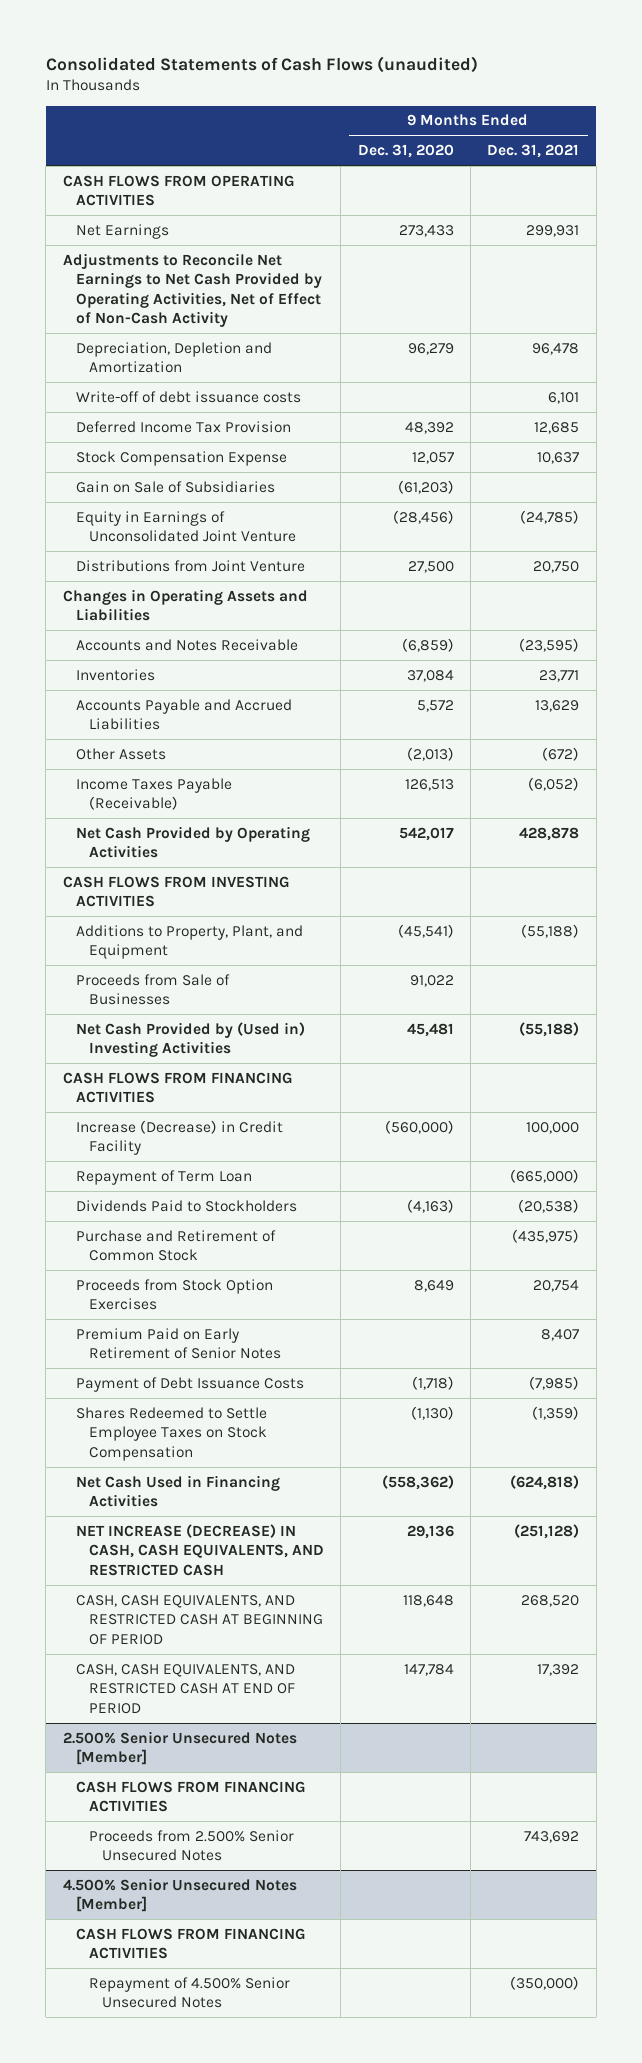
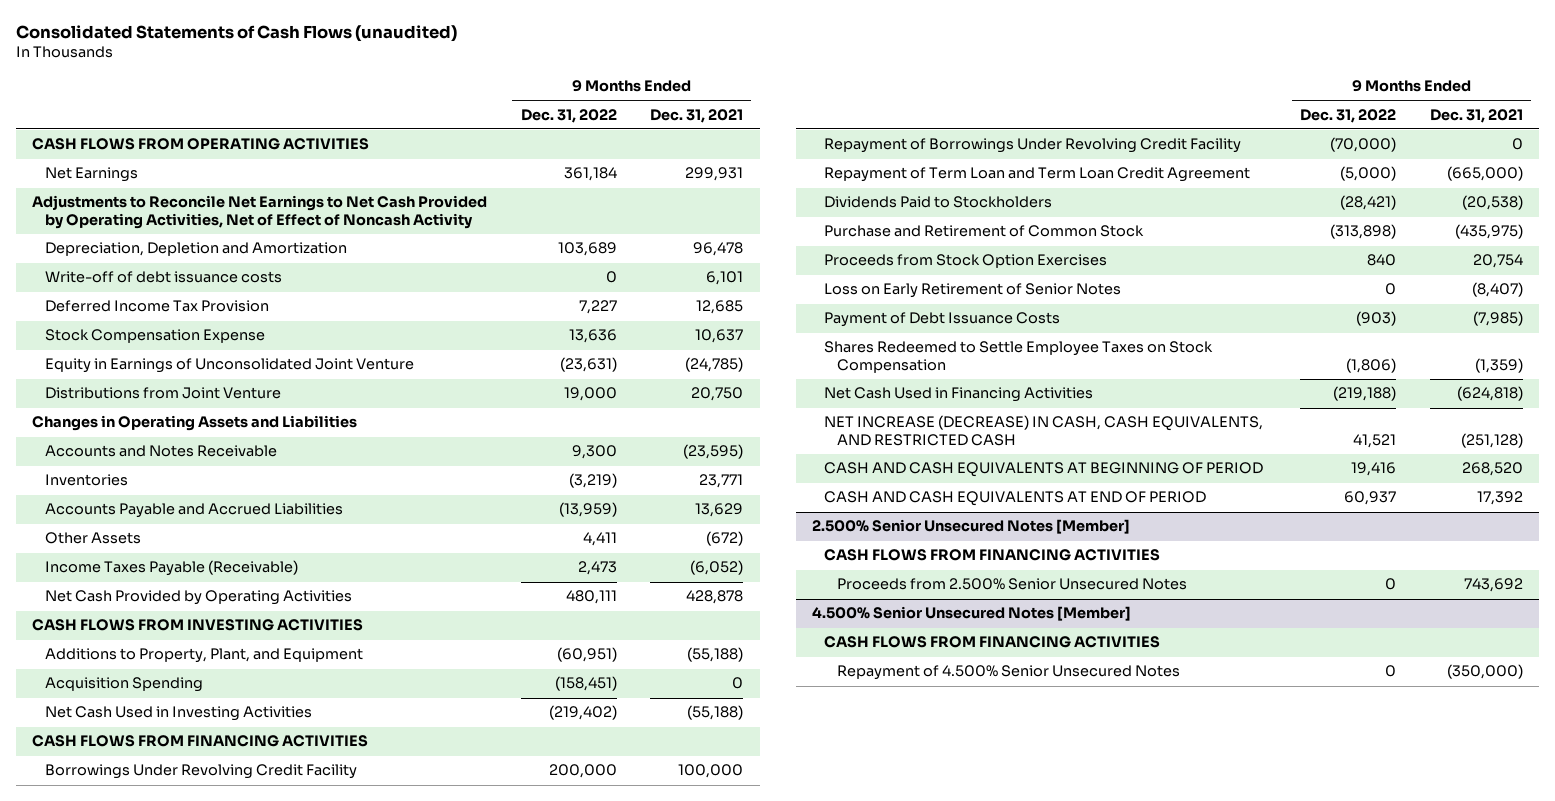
- | 9 Months Ended Dec. 31, 2020 | 9 Months Ended Dec. 31, 2021
+ | 9 Months Ended Dec. 31, 2022 | 9 Months Ended Dec. 31, 2021
- Adjustments to Reconcile Net Earnings to Net Cash Provided by Operating Activities, Net of Effect of Non-Cash Activity
+ Adjustments to Reconcile Net Earnings to Net Cash Provided by Operating Activities, Net of Effect of Noncash Activity
- Gain on Sale of Subsidiaries | (61,203) |
- Proceeds from Sale of Businesses | 91,022 |
- Net Cash Provided by (Used in) Investing Activities | 45,481 | (55,188)
+ Acquisition Spending | (158,451) | 0
+ Net Cash Used in Investing Activities | (219,402) | (55,188)
- Increase (Decrease) in Credit Facility | (560,000) | 100,000
- Repayment of Term Loan | | (665,000)
+ Borrowings Under Revolving Credit Facility | 200,000 | 100,000
+ Repayment of Borrowings Under Revolving Credit Facility | (70,000) | 0
+ Repayment of Term Loan and Term Loan Credit Agreement | (5,000) | (665,000)
- Premium Paid on Early Retirement of Senior Notes | | 8,407
+ Loss on Early Retirement of Senior Notes | 0 | (8,407)
- CASH, CASH EQUIVALENTS, AND RESTRICTED CASH AT BEGINNING OF PERIOD | 118,648 | 268,520
- CASH, CASH EQUIVALENTS, AND RESTRICTED CASH AT END OF PERIOD | 147,784 | 17,392
+ CASH AND CASH EQUIVALENTS AT BEGINNING OF PERIOD | 19,416 | 268,520
+ CASH AND CASH EQUIVALENTS AT END OF PERIOD | 60,937 | 17,392

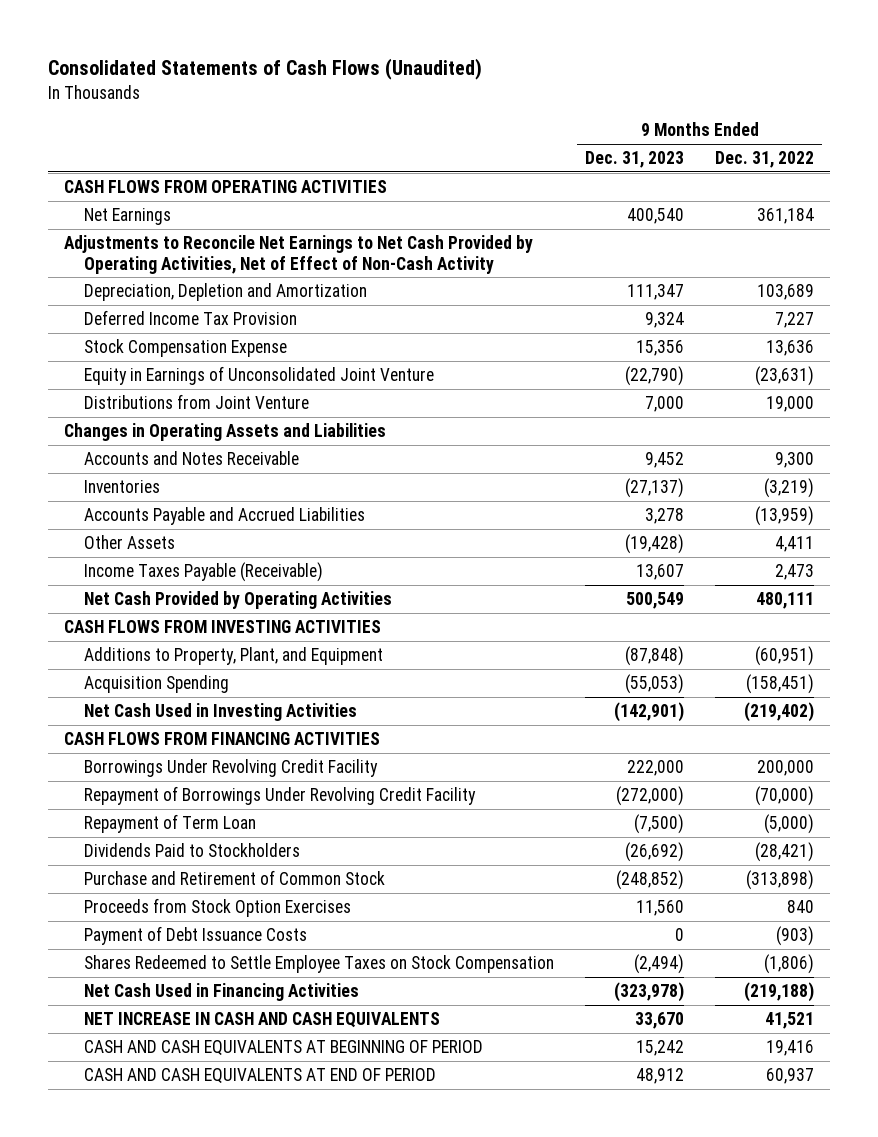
- Consolidated Statements of Cash Flows (unaudited)
+ Consolidated Statements of Cash Flows (Unaudited)
- | 9 Months Ended Dec. 31, 2022 | 9 Months Ended Dec. 31, 2021
+ | 9 Months Ended Dec. 31, 2023 | 9 Months Ended Dec. 31, 2022
- Adjustments to Reconcile Net Earnings to Net Cash Provided by Operating Activities, Net of Effect of Noncash Activity
+ Adjustments to Reconcile Net Earnings to Net Cash Provided by Operating Activities, Net of Effect of Non-Cash Activity
- Write-off of debt issuance costs | 0 | 6,101
- Repayment of Term Loan and Term Loan Credit Agreement | (5,000) | (665,000)
+ Repayment of Term Loan | (7,500) | (5,000)
- Loss on Early Retirement of Senior Notes | 0 | (8,407)
- NET INCREASE (DECREASE) IN CASH, CASH EQUIVALENTS, AND RESTRICTED CASH | 41,521 | (251,128)
+ NET INCREASE IN CASH AND CASH EQUIVALENTS | 33,670 | 41,521
- 2.500% Senior Unsecured Notes [Member]
- CASH FLOWS FROM FINANCING ACTIVITIES
- Proceeds from 2.500% Senior Unsecured Notes | 0 | 743,692
- 4.500% Senior Unsecured Notes [Member]
- CASH FLOWS FROM FINANCING ACTIVITIES
- Repayment of 4.500% Senior Unsecured Notes | 0 | (350,000)

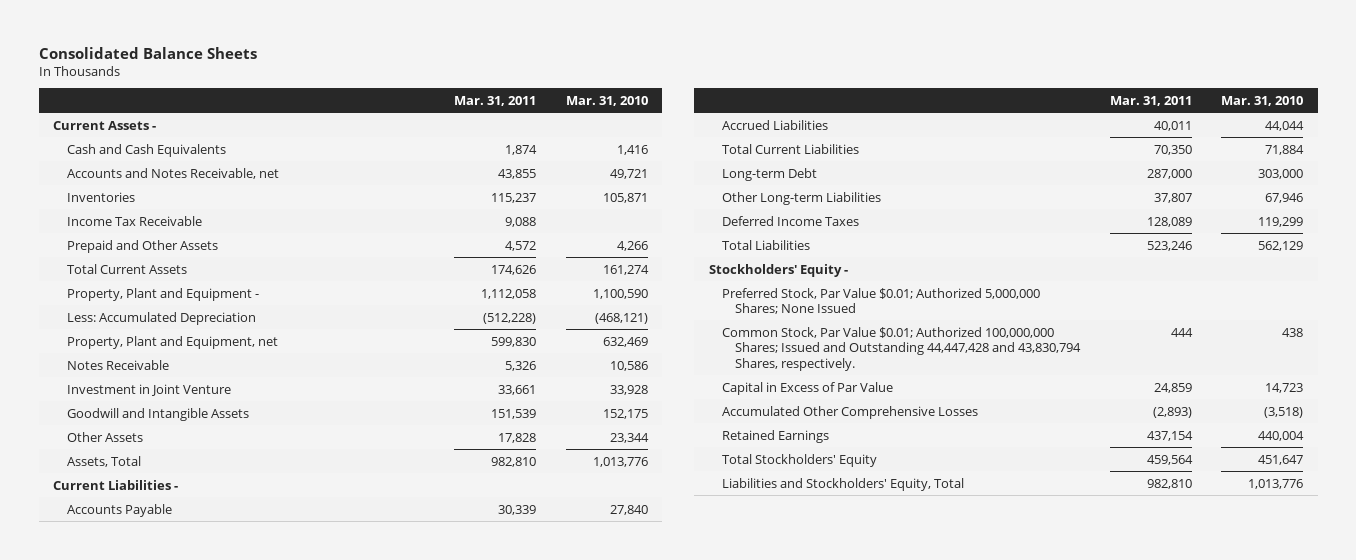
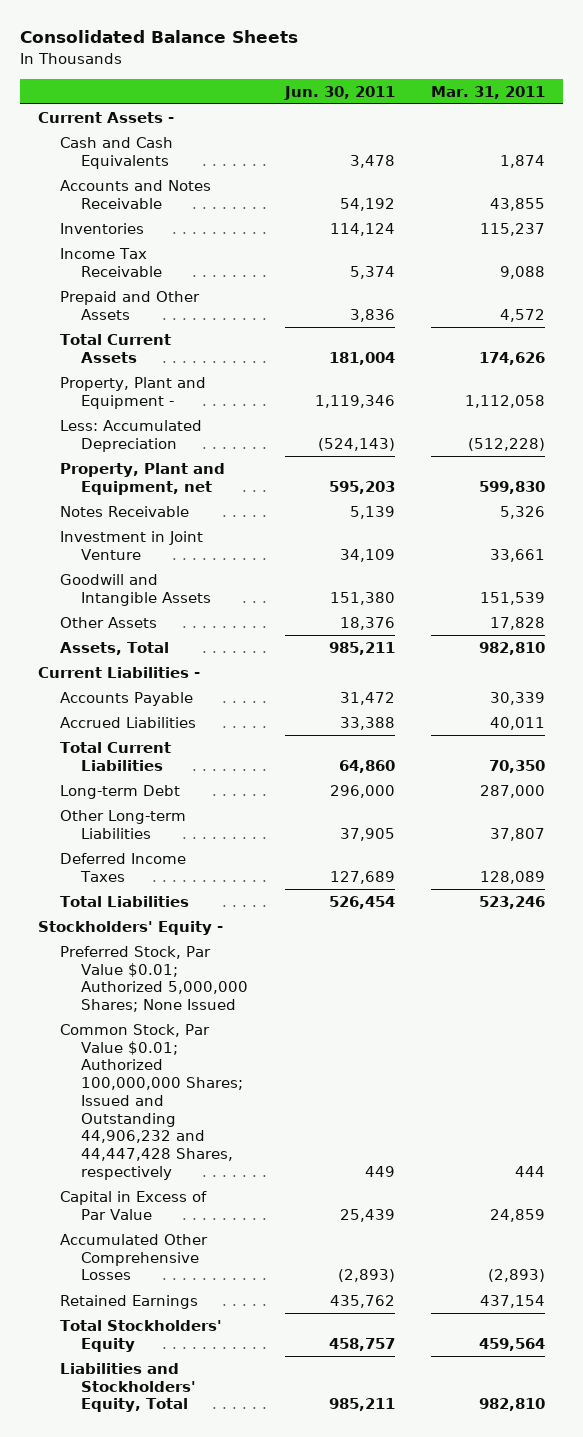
- | Mar. 31, 2011 | Mar. 31, 2010
+ | Jun. 30, 2011 | Mar. 31, 2011
- Accounts and Notes Receivable, net | 43,855 | 49,721
+ Accounts and Notes Receivable | 54,192 | 43,855
- Common Stock, Par Value $0.01; Authorized 100,000,000 Shares; Issued and Outstanding 44,447,428 and 43,830,794 Shares, respectively. | 444 | 438
+ Common Stock, Par Value $0.01; Authorized 100,000,000 Shares; Issued and Outstanding 44,906,232 and 44,447,428 Shares, respectively | 449 | 444

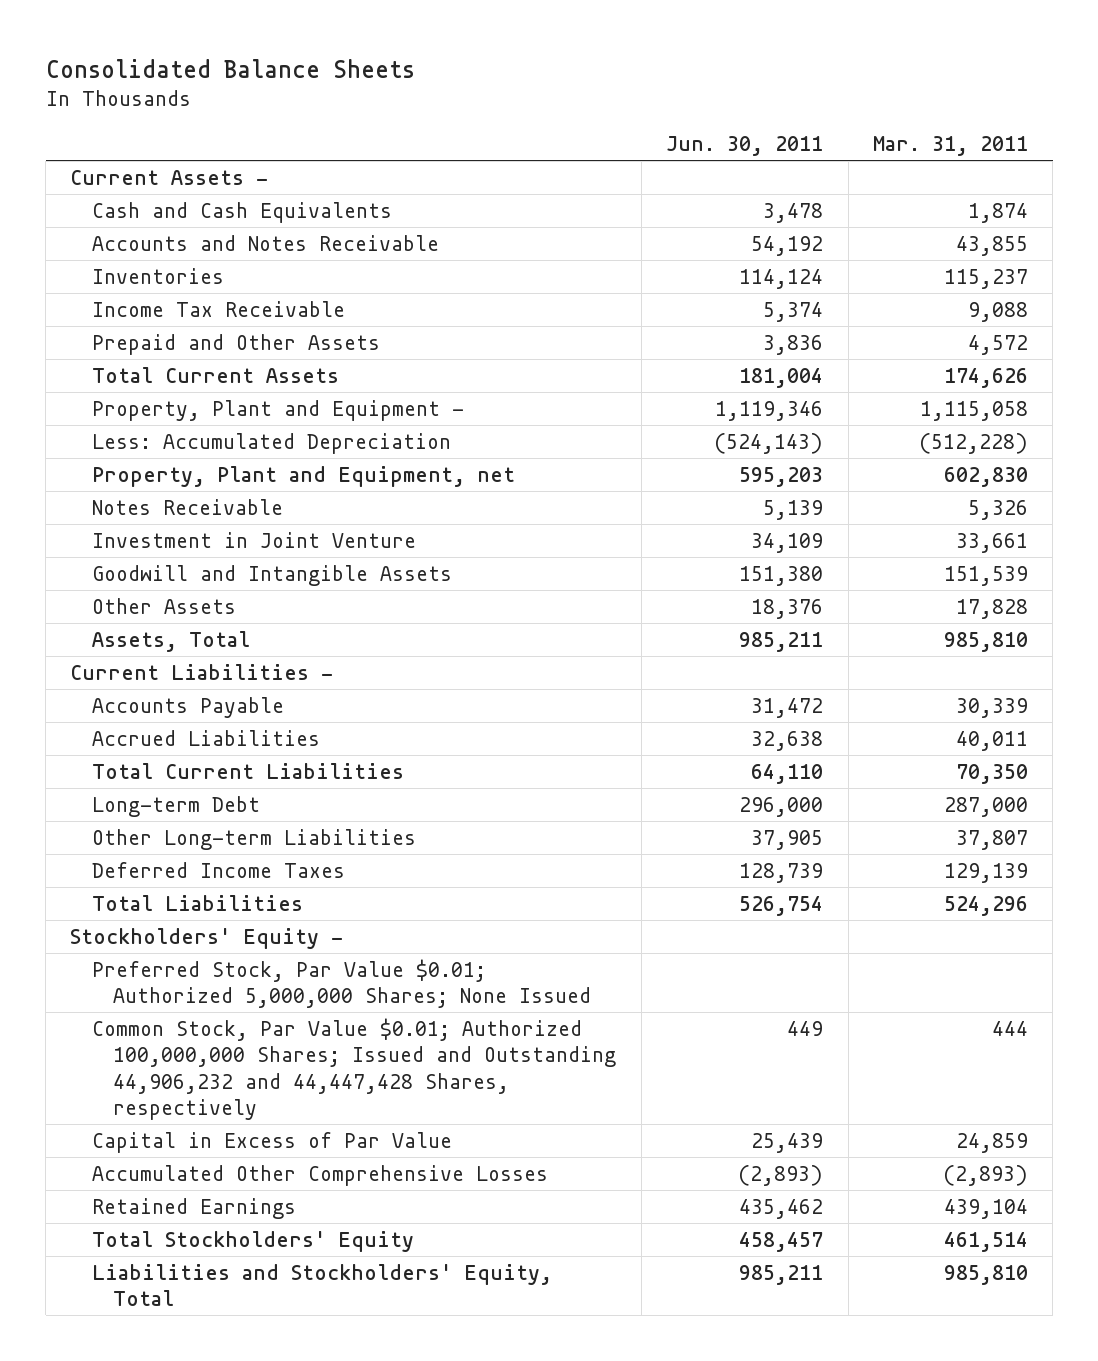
- Property, Plant and Equipment - | 1,119,346 | 1,112,058
+ Property, Plant and Equipment - | 1,119,346 | 1,115,058
- Property, Plant and Equipment, net | 595,203 | 599,830
+ Property, Plant and Equipment, net | 595,203 | 602,830
- Assets, Total | 985,211 | 982,810
+ Assets, Total | 985,211 | 985,810
- Accrued Liabilities | 33,388 | 40,011
- Total Current Liabilities | 64,860 | 70,350
+ Accrued Liabilities | 32,638 | 40,011
+ Total Current Liabilities | 64,110 | 70,350
- Deferred Income Taxes | 127,689 | 128,089
- Total Liabilities | 526,454 | 523,246
+ Deferred Income Taxes | 128,739 | 129,139
+ Total Liabilities | 526,754 | 524,296
- Retained Earnings | 435,762 | 437,154
- Total Stockholders' Equity | 458,757 | 459,564
- Liabilities and Stockholders' Equity, Total | 985,211 | 982,810
+ Retained Earnings | 435,462 | 439,104
+ Total Stockholders' Equity | 458,457 | 461,514
+ Liabilities and Stockholders' Equity, Total | 985,211 | 985,810

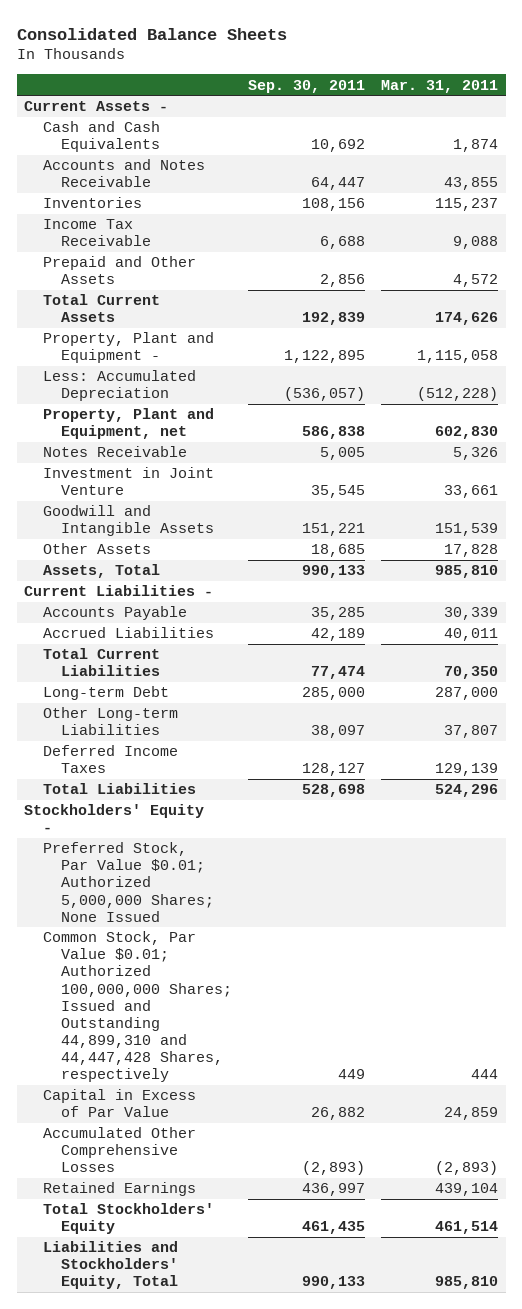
- | Jun. 30, 2011 | Mar. 31, 2011
+ | Sep. 30, 2011 | Mar. 31, 2011
- Common Stock, Par Value $0.01; Authorized 100,000,000 Shares; Issued and Outstanding 44,906,232 and 44,447,428 Shares, respectively | 449 | 444
+ Common Stock, Par Value $0.01; Authorized 100,000,000 Shares; Issued and Outstanding 44,899,310 and 44,447,428 Shares, respectively | 449 | 444

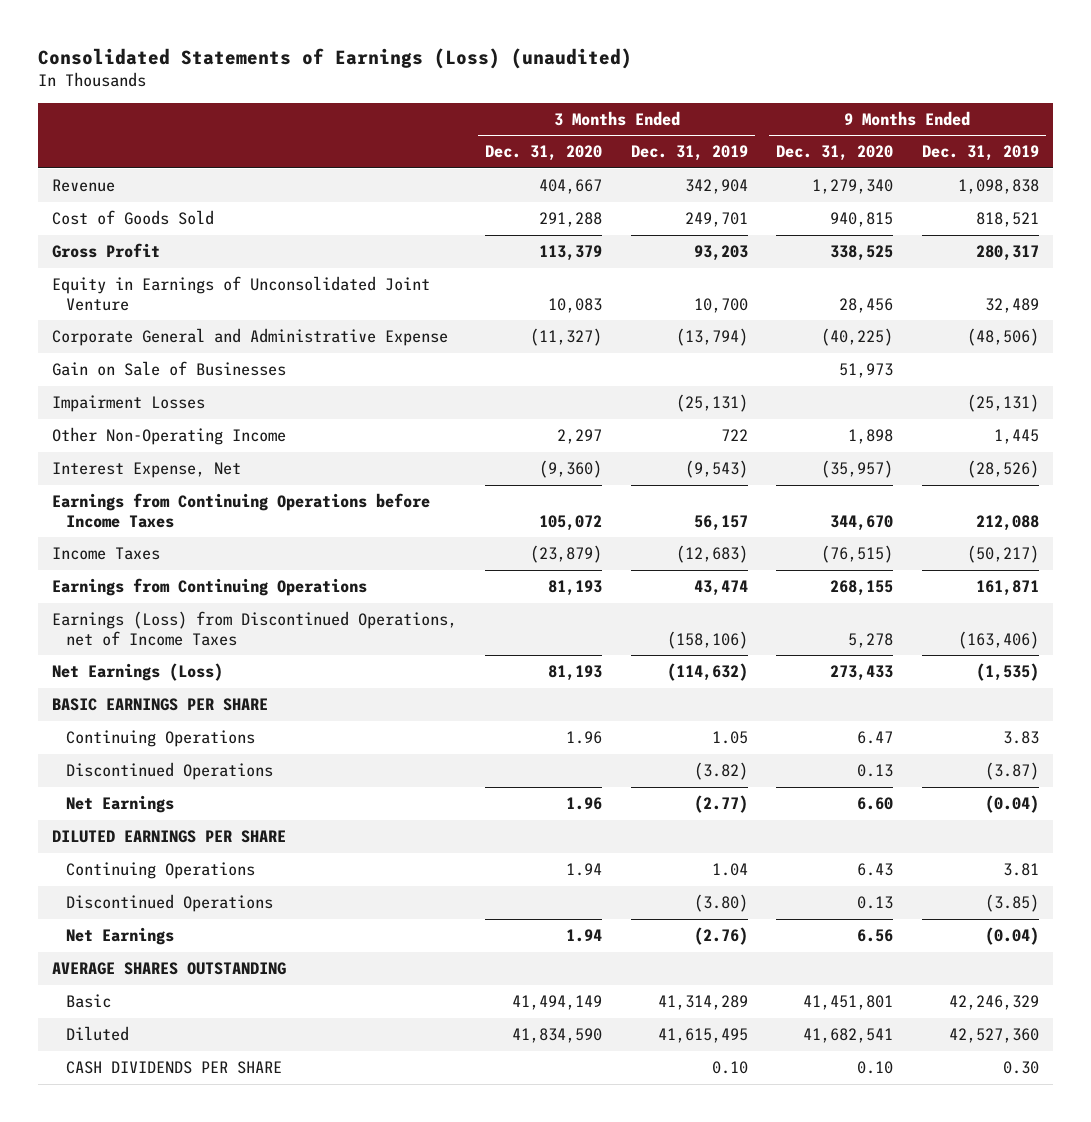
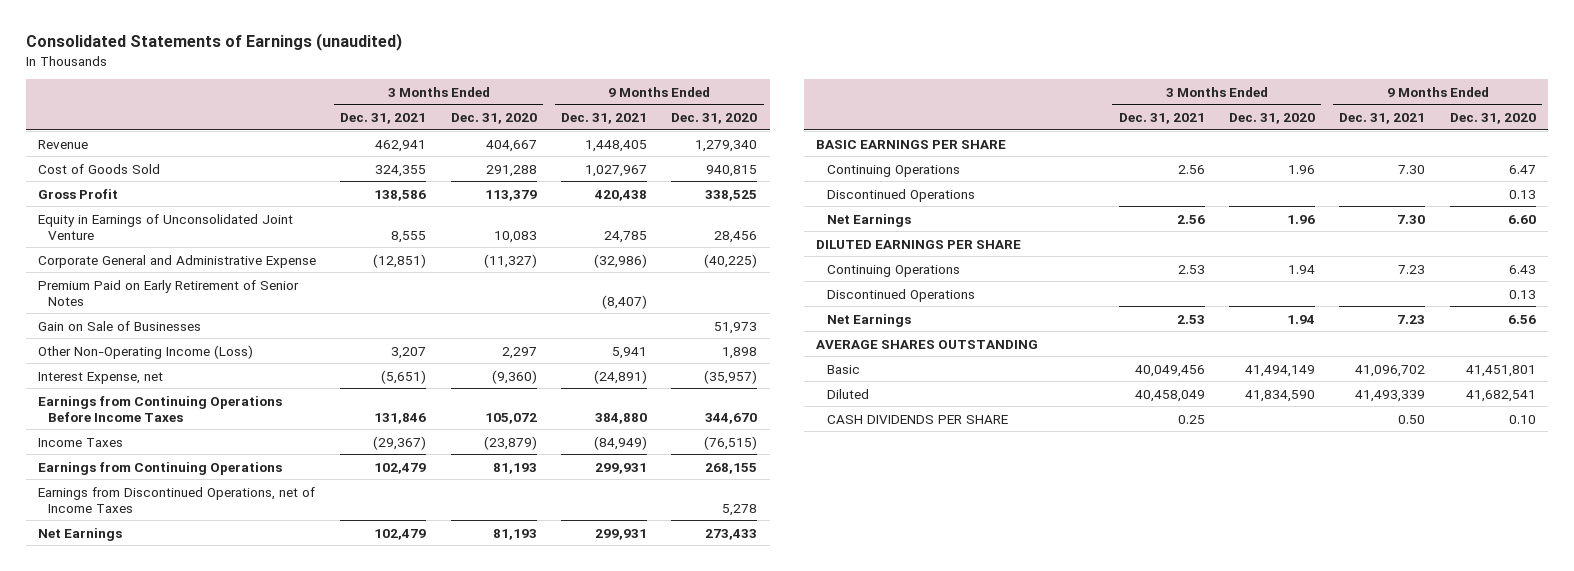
- Consolidated Statements of Earnings (Loss) (unaudited)
+ Consolidated Statements of Earnings (unaudited)
- | 3 Months Ended Dec. 31, 2020 | 3 Months Ended Dec. 31, 2019 | 9 Months Ended Dec. 31, 2020 | 9 Months Ended Dec. 31, 2019
+ | 3 Months Ended Dec. 31, 2021 | 3 Months Ended Dec. 31, 2020 | 9 Months Ended Dec. 31, 2021 | 9 Months Ended Dec. 31, 2020
+ Premium Paid on Early Retirement of Senior Notes | | | (8,407) |
- Impairment Losses | | (25,131) | | (25,131)
- Other Non-Operating Income | 2,297 | 722 | 1,898 | 1,445
- Interest Expense, Net | (9,360) | (9,543) | (35,957) | (28,526)
- Earnings from Continuing Operations before Income Taxes | 105,072 | 56,157 | 344,670 | 212,088
+ Other Non-Operating Income (Loss) | 3,207 | 2,297 | 5,941 | 1,898
+ Interest Expense, net | (5,651) | (9,360) | (24,891) | (35,957)
+ Earnings from Continuing Operations Before Income Taxes | 131,846 | 105,072 | 384,880 | 344,670
- Earnings (Loss) from Discontinued Operations, net of Income Taxes | | (158,106) | 5,278 | (163,406)
- Net Earnings (Loss) | 81,193 | (114,632) | 273,433 | (1,535)
+ Earnings from Discontinued Operations, net of Income Taxes | | | | 5,278
+ Net Earnings | 102,479 | 81,193 | 299,931 | 273,433

